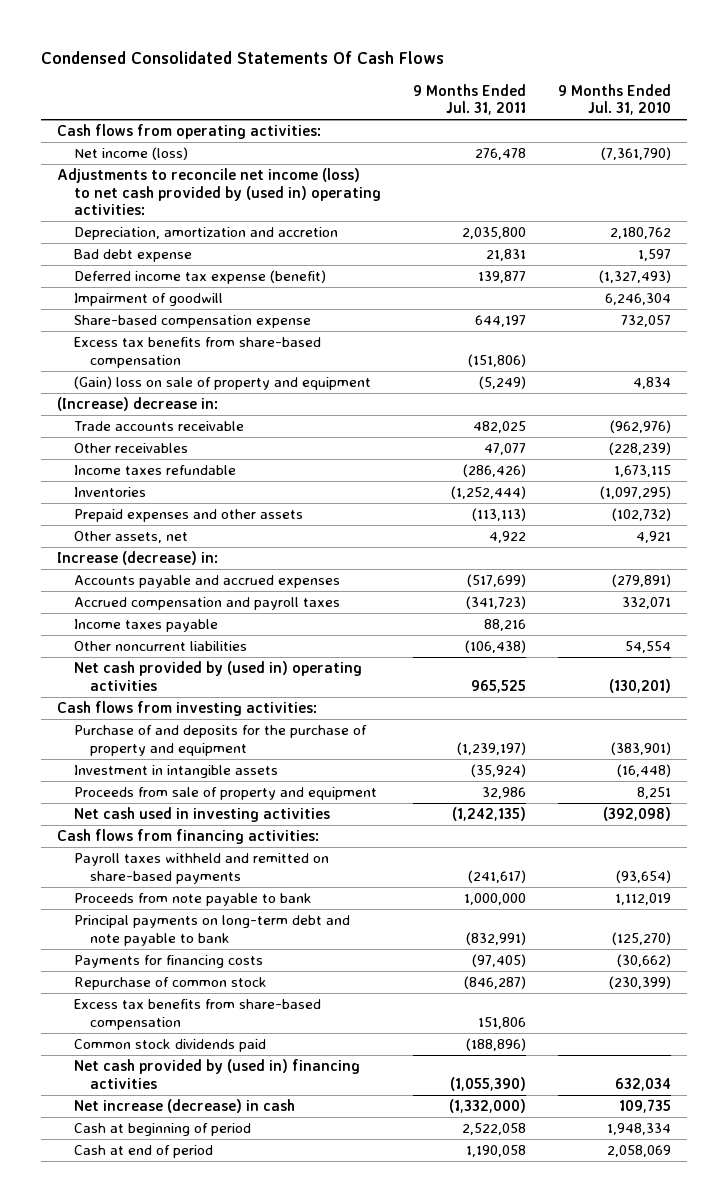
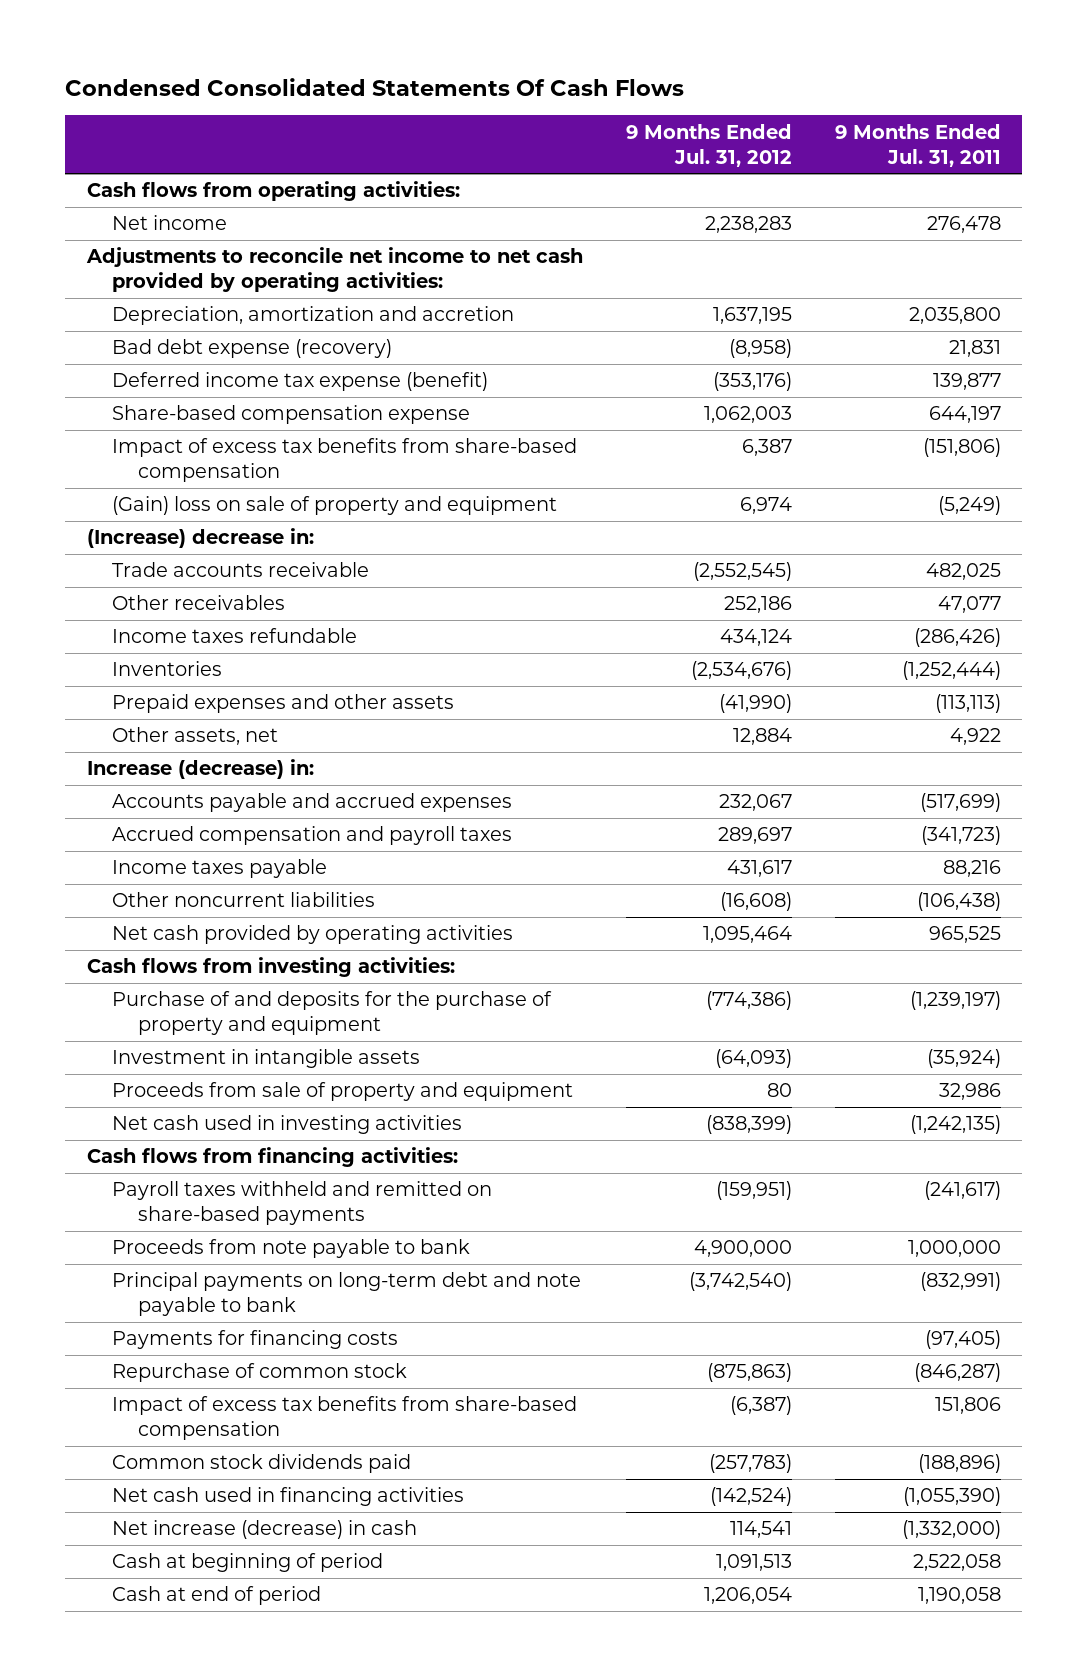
- | 9 Months Ended Jul. 31, 2011 | 9 Months Ended Jul. 31, 2010
+ | 9 Months Ended Jul. 31, 2012 | 9 Months Ended Jul. 31, 2011
- Net income (loss) | 276,478 | (7,361,790)
- Adjustments to reconcile net income (loss) to net cash provided by (used in) operating activities:
+ Net income | 2,238,283 | 276,478
+ Adjustments to reconcile net income to net cash provided by operating activities:
- Bad debt expense | 21,831 | 1,597
+ Bad debt expense (recovery) | (8,958) | 21,831
- Impairment of goodwill | | 6,246,304
- Excess tax benefits from share-based compensation | (151,806) |
+ Impact of excess tax benefits from share-based compensation | 6,387 | (151,806)
- Net cash provided by (used in) operating activities | 965,525 | (130,201)
+ Net cash provided by operating activities | 1,095,464 | 965,525
- Excess tax benefits from share-based compensation | 151,806 |
+ Impact of excess tax benefits from share-based compensation | (6,387) | 151,806
- Net cash provided by (used in) financing activities | (1,055,390) | 632,034
+ Net cash used in financing activities | (142,524) | (1,055,390)

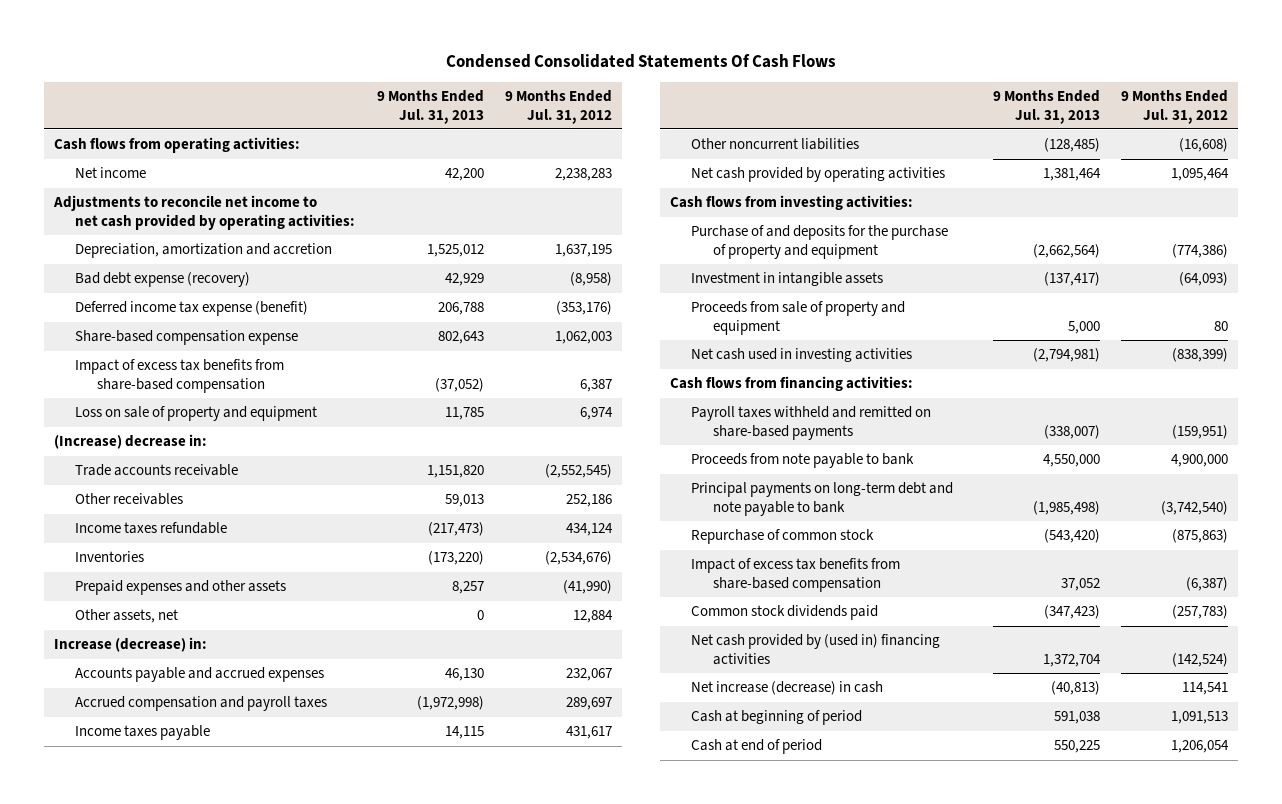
- | 9 Months Ended Jul. 31, 2012 | 9 Months Ended Jul. 31, 2011
+ | 9 Months Ended Jul. 31, 2013 | 9 Months Ended Jul. 31, 2012
- (Gain) loss on sale of property and equipment | 6,974 | (5,249)
+ Loss on sale of property and equipment | 11,785 | 6,974
- Payments for financing costs | | (97,405)
- Net cash used in financing activities | (142,524) | (1,055,390)
+ Net cash provided by (used in) financing activities | 1,372,704 | (142,524)

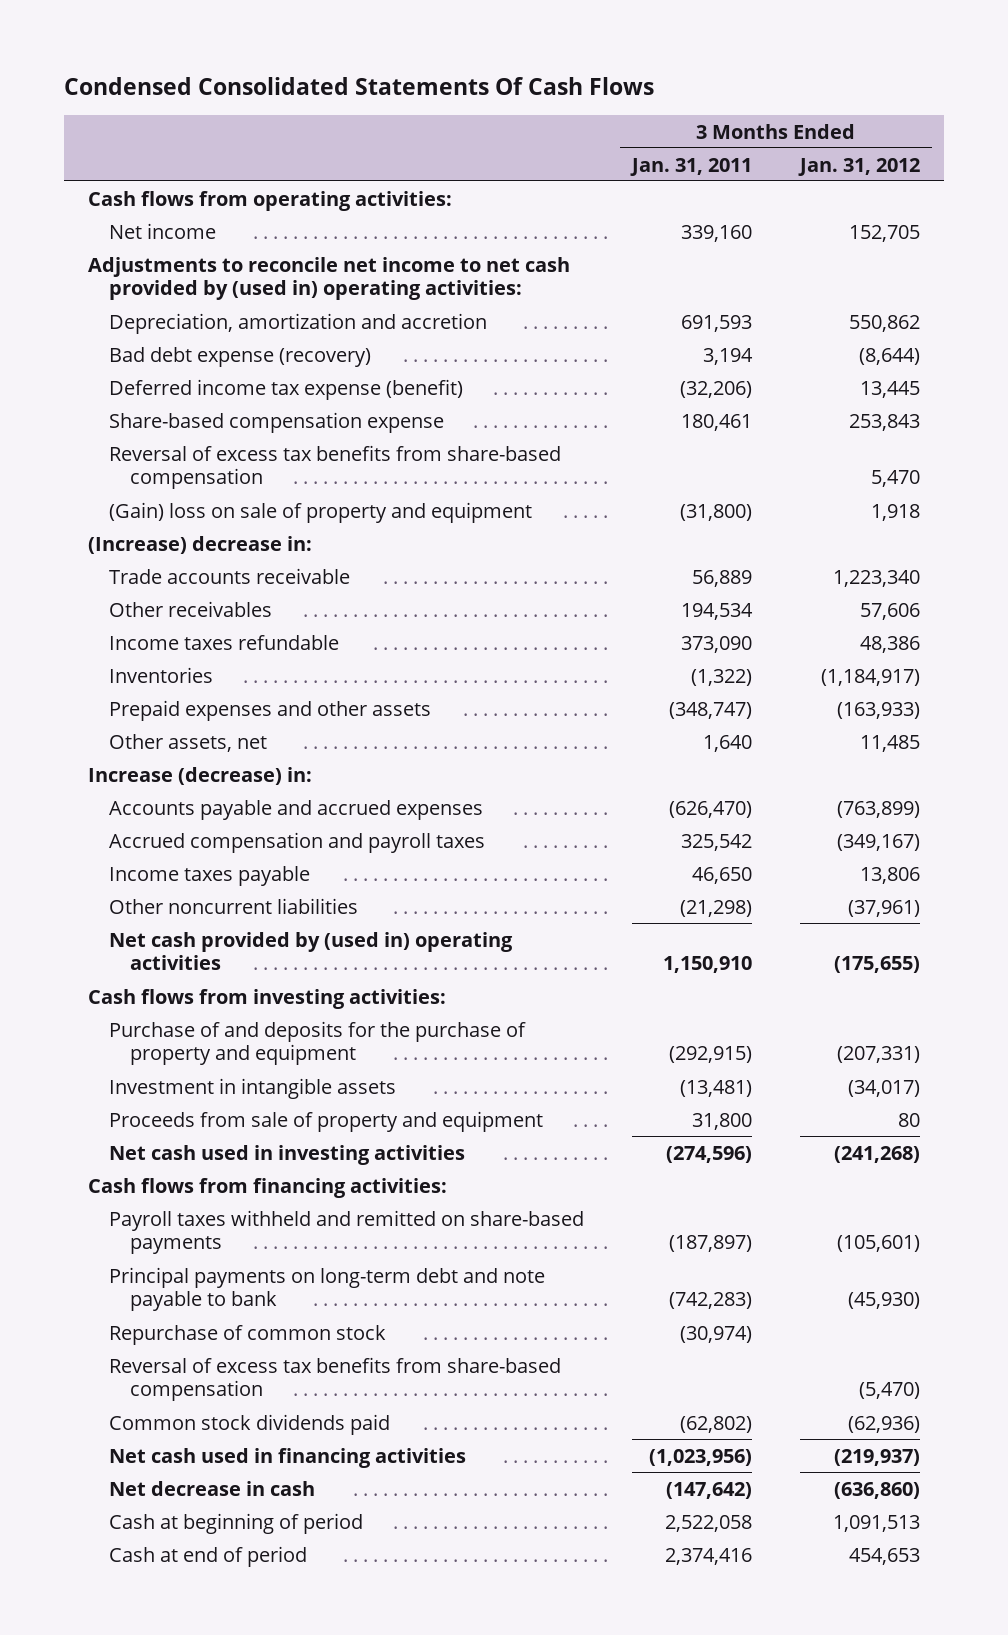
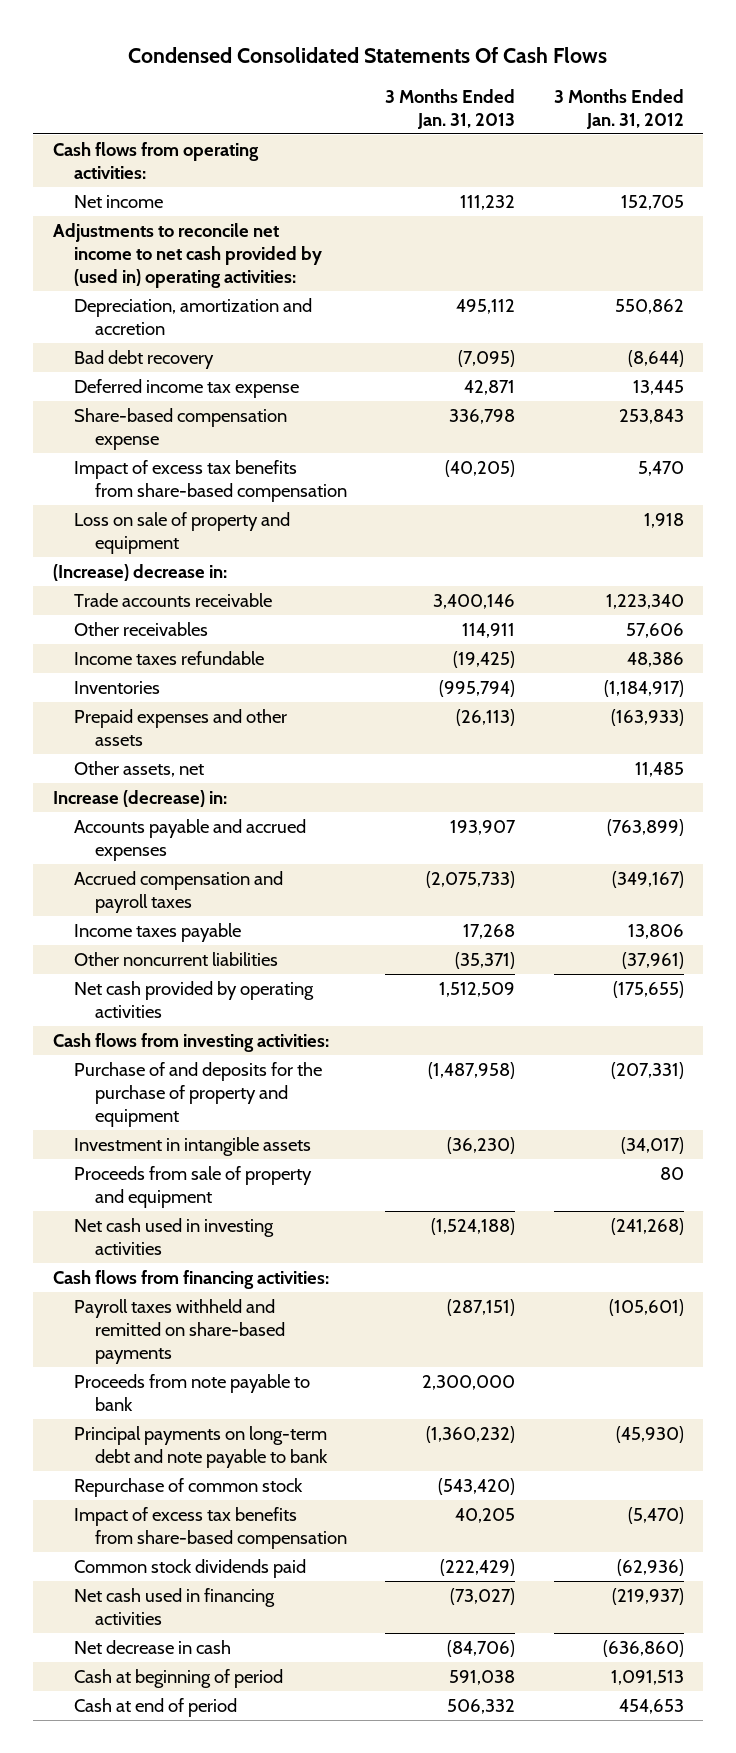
- | 3 Months Ended Jan. 31, 2011 | 3 Months Ended Jan. 31, 2012
+ | 3 Months Ended Jan. 31, 2013 | 3 Months Ended Jan. 31, 2012
- Bad debt expense (recovery) | 3,194 | (8,644)
- Deferred income tax expense (benefit) | (32,206) | 13,445
+ Bad debt recovery | (7,095) | (8,644)
+ Deferred income tax expense | 42,871 | 13,445
- Reversal of excess tax benefits from share-based compensation | | 5,470
- (Gain) loss on sale of property and equipment | (31,800) | 1,918
+ Impact of excess tax benefits from share-based compensation | (40,205) | 5,470
+ Loss on sale of property and equipment | | 1,918
- Net cash provided by (used in) operating activities | 1,150,910 | (175,655)
+ Net cash provided by operating activities | 1,512,509 | (175,655)
+ Proceeds from note payable to bank | 2,300,000 |
- Reversal of excess tax benefits from share-based compensation | | (5,470)
+ Impact of excess tax benefits from share-based compensation | 40,205 | (5,470)

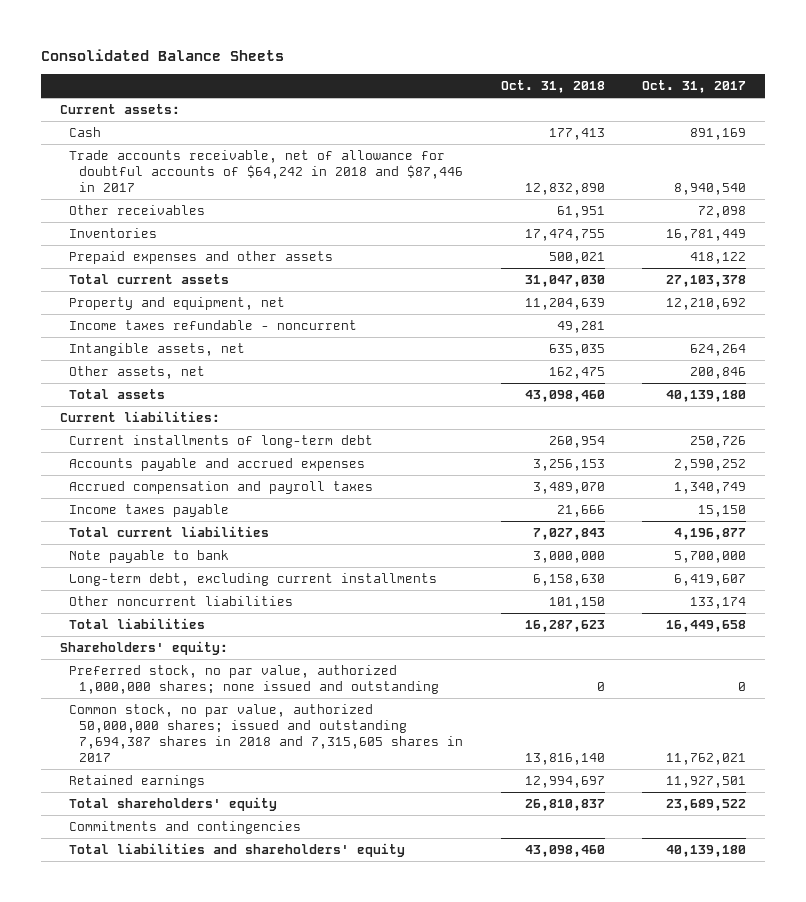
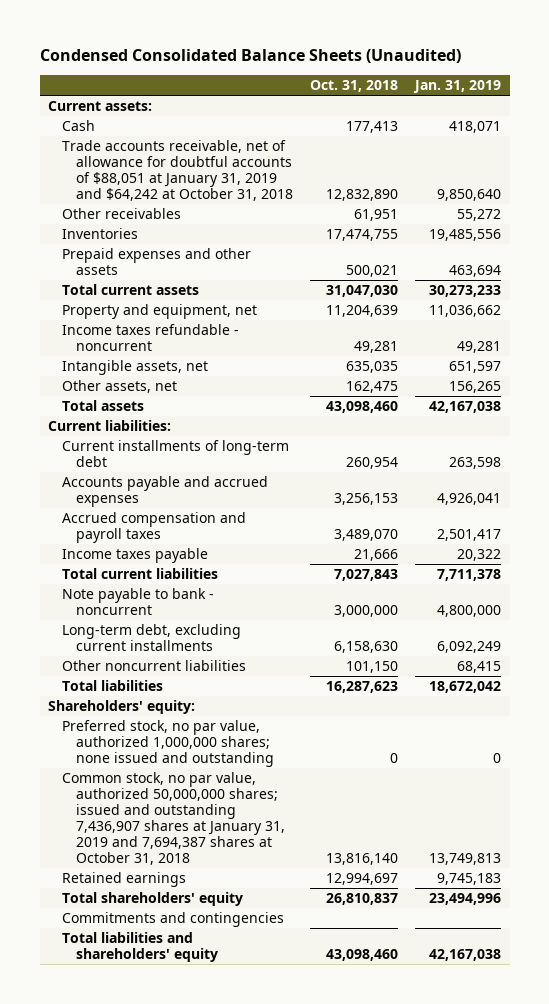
- Consolidated Balance Sheets
+ Condensed Consolidated Balance Sheets (Unaudited)
- | Oct. 31, 2018 | Oct. 31, 2017
+ | Oct. 31, 2018 | Jan. 31, 2019
- Trade accounts receivable, net of allowance for doubtful accounts of $64,242 in 2018 and $87,446 in 2017 | 12,832,890 | 8,940,540
+ Trade accounts receivable, net of allowance for doubtful accounts of $88,051 at January 31, 2019 and $64,242 at October 31, 2018 | 12,832,890 | 9,850,640
- Note payable to bank | 3,000,000 | 5,700,000
+ Note payable to bank - noncurrent | 3,000,000 | 4,800,000
- Common stock, no par value, authorized 50,000,000 shares; issued and outstanding 7,694,387 shares in 2018 and 7,315,605 shares in 2017 | 13,816,140 | 11,762,021
+ Common stock, no par value, authorized 50,000,000 shares; issued and outstanding 7,436,907 shares at January 31, 2019 and 7,694,387 shares at October 31, 2018 | 13,816,140 | 13,749,813

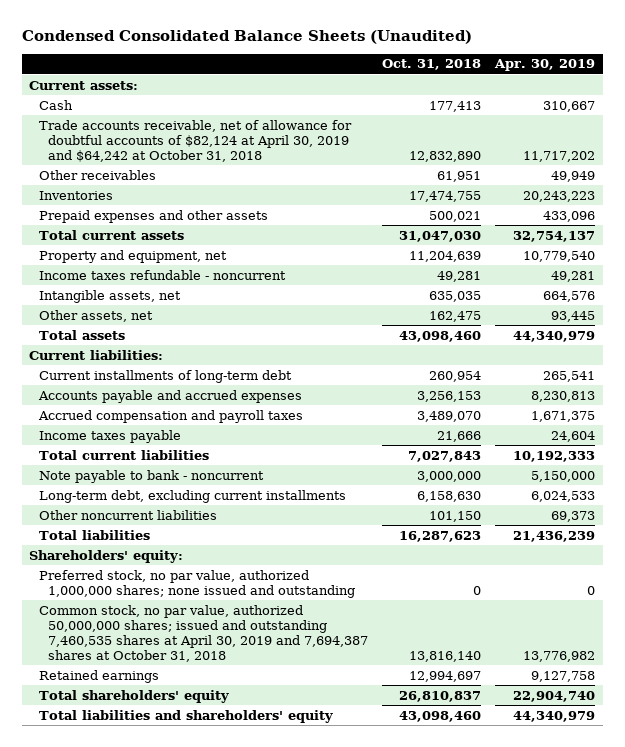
- | Oct. 31, 2018 | Jan. 31, 2019
+ | Oct. 31, 2018 | Apr. 30, 2019
- Trade accounts receivable, net of allowance for doubtful accounts of $88,051 at January 31, 2019 and $64,242 at October 31, 2018 | 12,832,890 | 9,850,640
+ Trade accounts receivable, net of allowance for doubtful accounts of $82,124 at April 30, 2019 and $64,242 at October 31, 2018 | 12,832,890 | 11,717,202
- Common stock, no par value, authorized 50,000,000 shares; issued and outstanding 7,436,907 shares at January 31, 2019 and 7,694,387 shares at October 31, 2018 | 13,816,140 | 13,749,813
+ Common stock, no par value, authorized 50,000,000 shares; issued and outstanding 7,460,535 shares at April 30, 2019 and 7,694,387 shares at October 31, 2018 | 13,816,140 | 13,776,982
- Commitments and contingencies

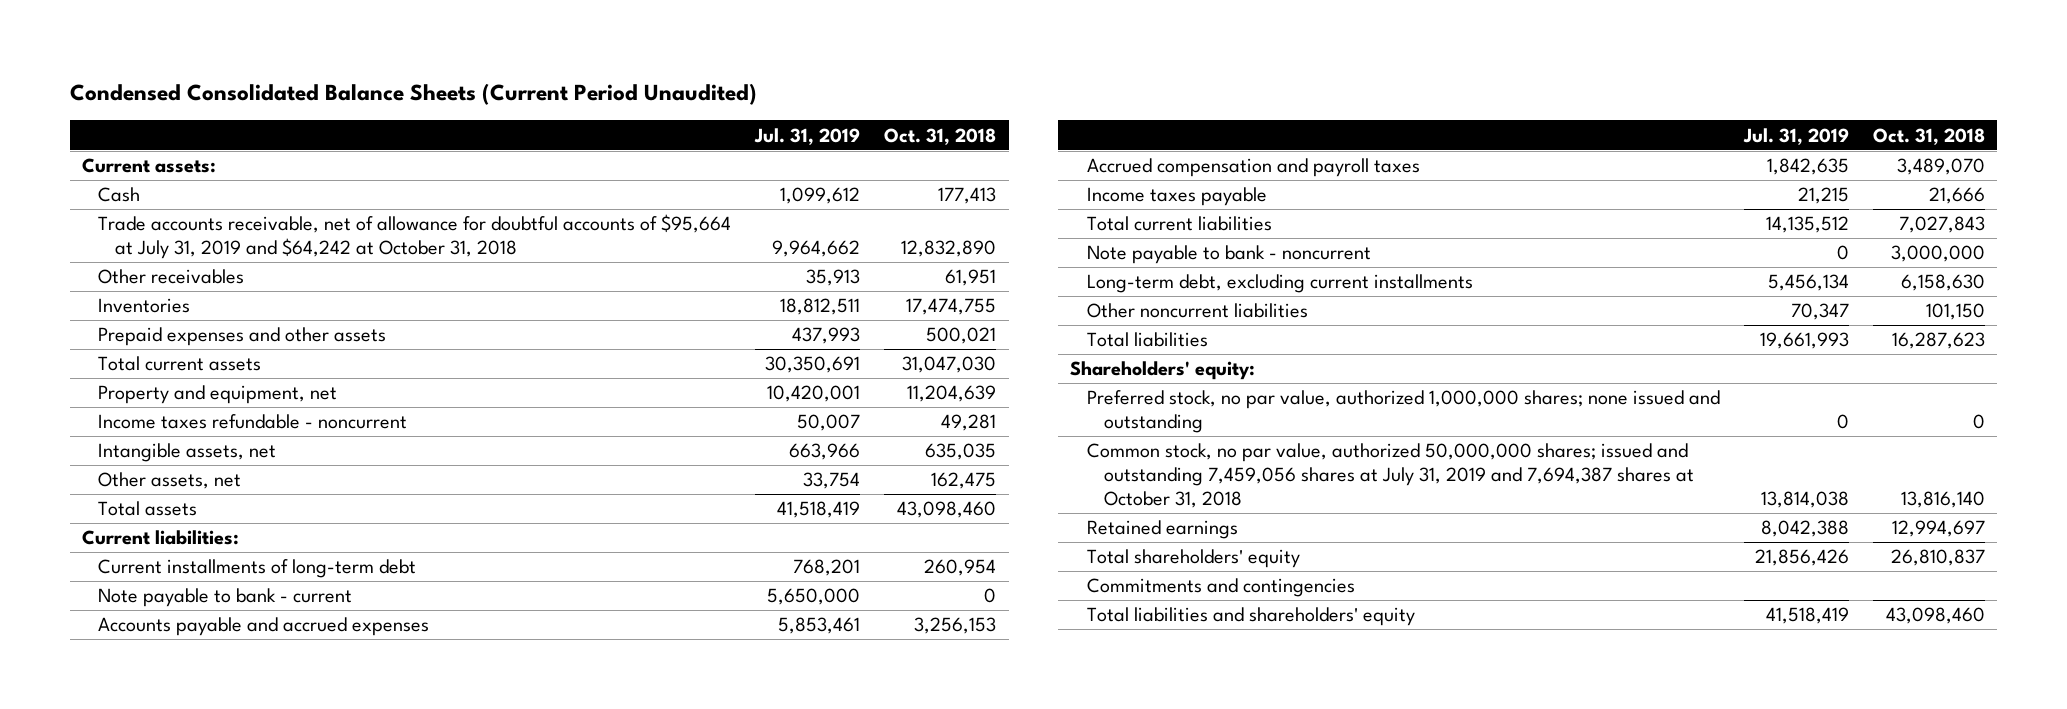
- Condensed Consolidated Balance Sheets (Unaudited)
+ Condensed Consolidated Balance Sheets (Current Period Unaudited)
- | Oct. 31, 2018 | Apr. 30, 2019
+ | Jul. 31, 2019 | Oct. 31, 2018
- Trade accounts receivable, net of allowance for doubtful accounts of $82,124 at April 30, 2019 and $64,242 at October 31, 2018 | 12,832,890 | 11,717,202
+ Trade accounts receivable, net of allowance for doubtful accounts of $95,664 at July 31, 2019 and $64,242 at October 31, 2018 | 9,964,662 | 12,832,890
+ Note payable to bank - current | 5,650,000 | 0
- Common stock, no par value, authorized 50,000,000 shares; issued and outstanding 7,460,535 shares at April 30, 2019 and 7,694,387 shares at October 31, 2018 | 13,816,140 | 13,776,982
+ Common stock, no par value, authorized 50,000,000 shares; issued and outstanding 7,459,056 shares at July 31, 2019 and 7,694,387 shares at October 31, 2018 | 13,814,038 | 13,816,140
+ Commitments and contingencies

